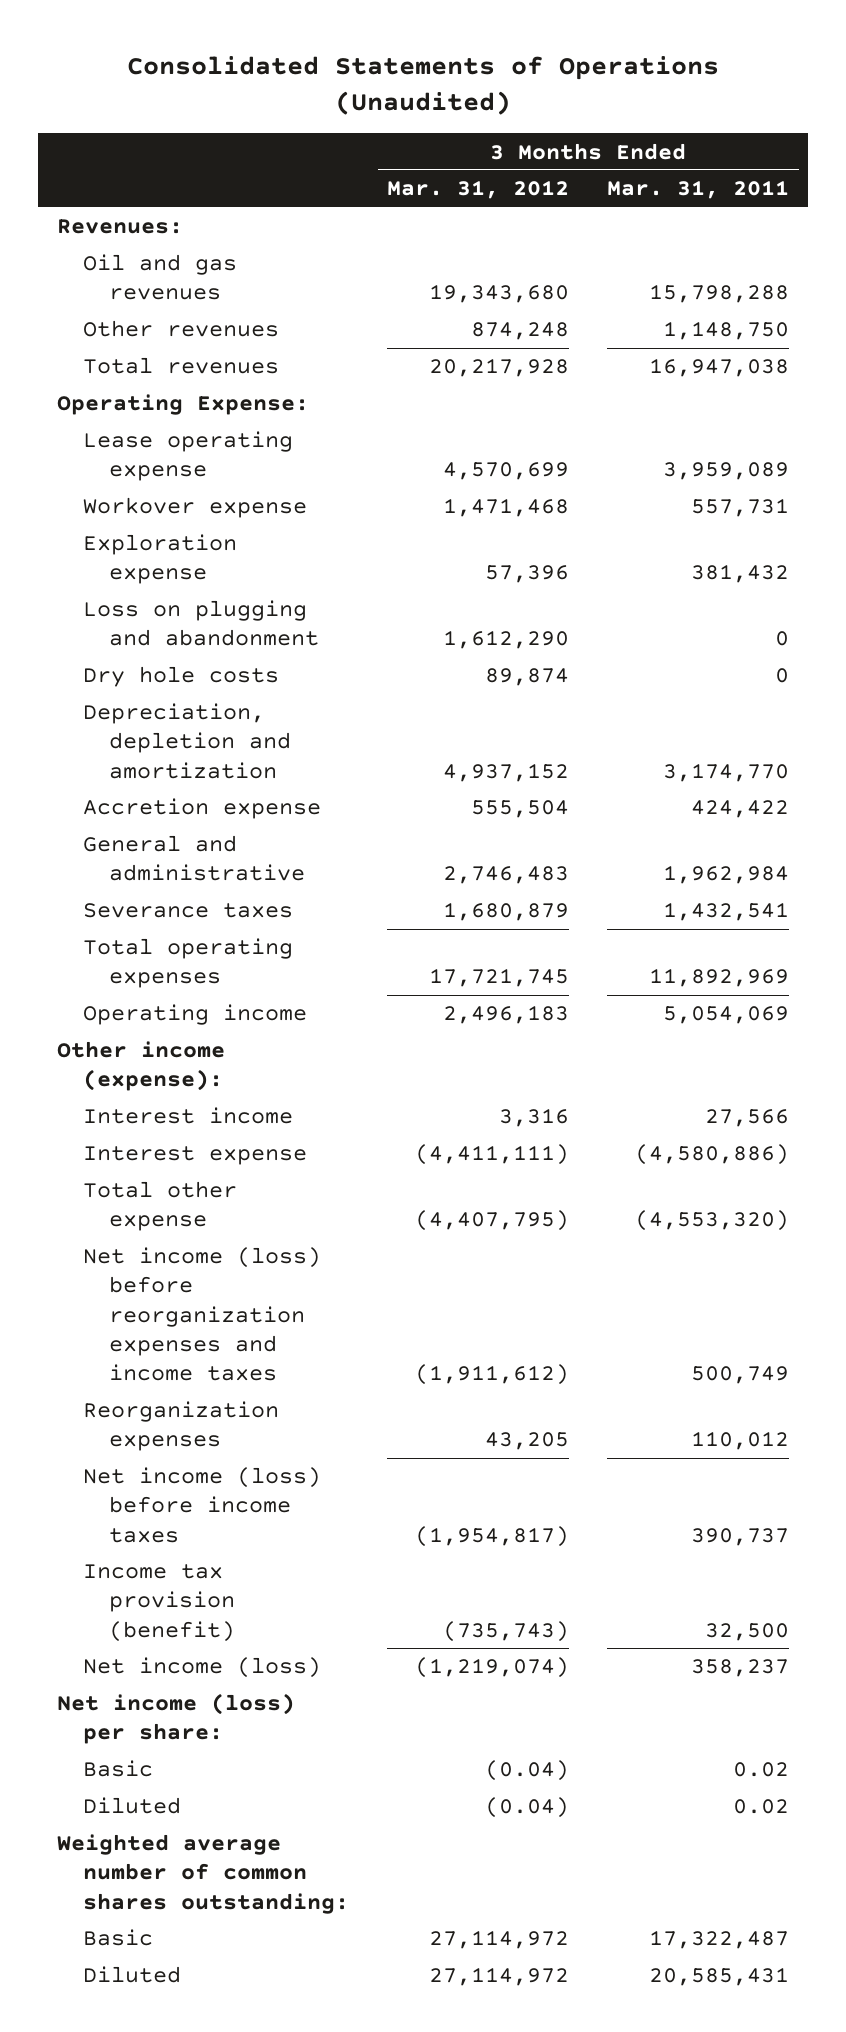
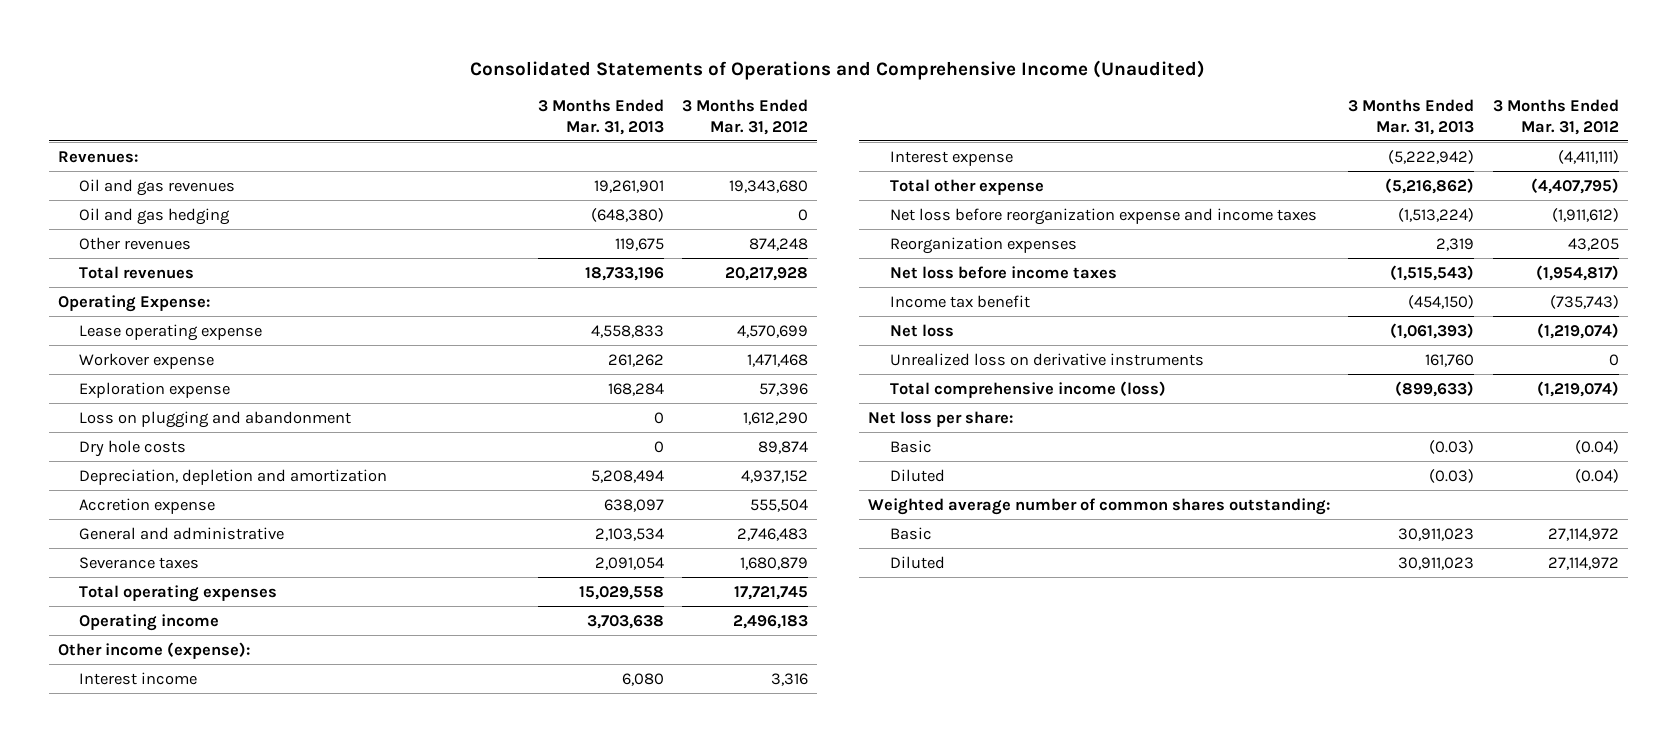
- Consolidated Statements of Operations (Unaudited)
+ Consolidated Statements of Operations and Comprehensive Income (Unaudited)
- | 3 Months Ended Mar. 31, 2012 | 3 Months Ended Mar. 31, 2011
+ | 3 Months Ended Mar. 31, 2013 | 3 Months Ended Mar. 31, 2012
+ Oil and gas hedging | (648,380) | 0
- Net income (loss) before reorganization expenses and income taxes | (1,911,612) | 500,749
+ Net loss before reorganization expense and income taxes | (1,513,224) | (1,911,612)
- Net income (loss) before income taxes | (1,954,817) | 390,737
- Income tax provision (benefit) | (735,743) | 32,500
- Net income (loss) | (1,219,074) | 358,237
- Net income (loss) per share:
+ Net loss before income taxes | (1,515,543) | (1,954,817)
+ Income tax benefit | (454,150) | (735,743)
+ Net loss | (1,061,393) | (1,219,074)
+ Unrealized loss on derivative instruments | 161,760 | 0
+ Total comprehensive income (loss) | (899,633) | (1,219,074)
+ Net loss per share:

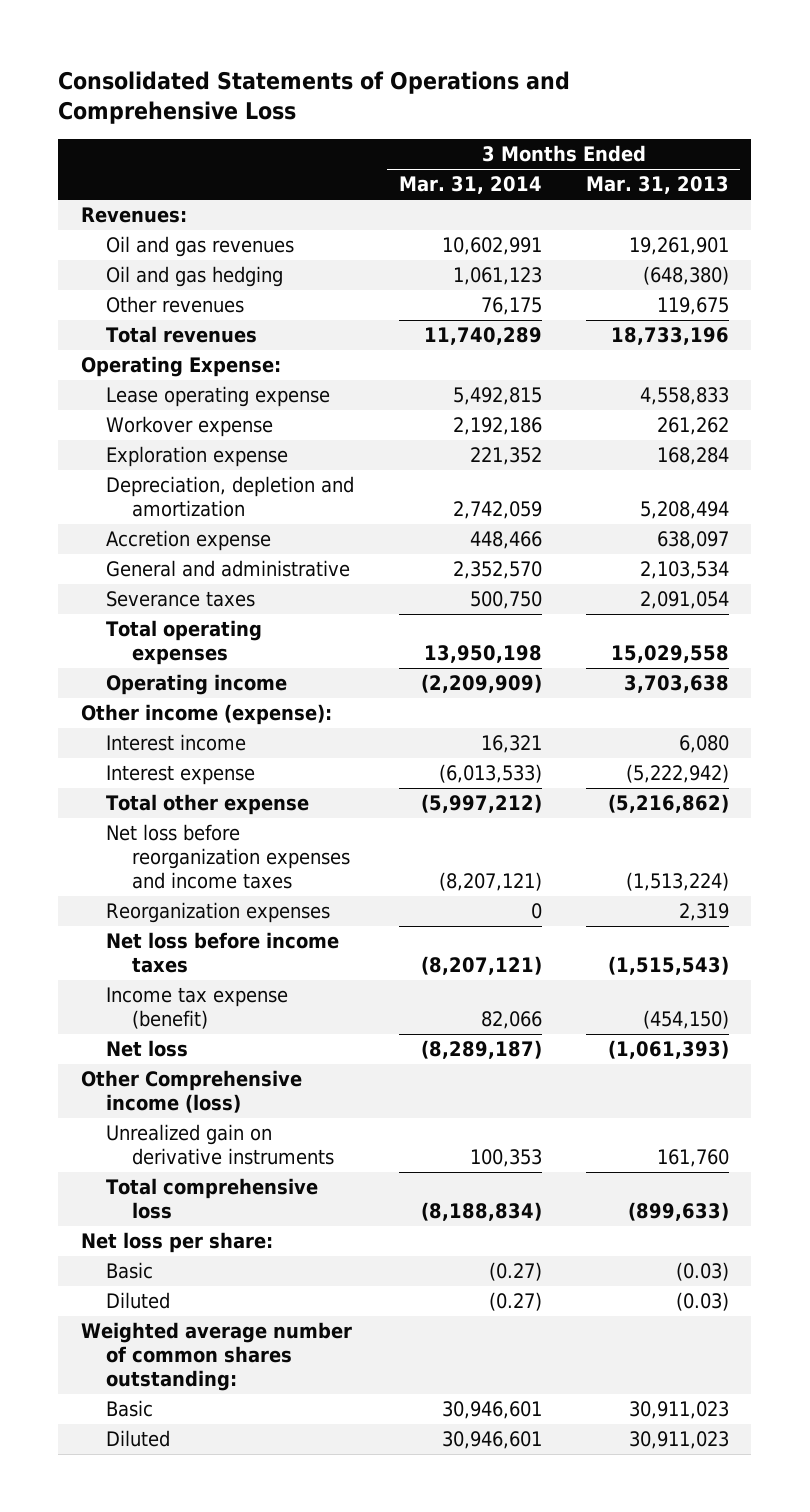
- Consolidated Statements of Operations and Comprehensive Income (Unaudited)
+ Consolidated Statements of Operations and Comprehensive Loss
- | 3 Months Ended Mar. 31, 2013 | 3 Months Ended Mar. 31, 2012
+ | 3 Months Ended Mar. 31, 2014 | 3 Months Ended Mar. 31, 2013
- Loss on plugging and abandonment | 0 | 1,612,290
- Dry hole costs | 0 | 89,874
- Net loss before reorganization expense and income taxes | (1,513,224) | (1,911,612)
+ Net loss before reorganization expenses and income taxes | (8,207,121) | (1,513,224)
- Income tax benefit | (454,150) | (735,743)
+ Income tax expense (benefit) | 82,066 | (454,150)
- Unrealized loss on derivative instruments | 161,760 | 0
- Total comprehensive income (loss) | (899,633) | (1,219,074)
+ Other Comprehensive income (loss)
+ Unrealized gain on derivative instruments | 100,353 | 161,760
+ Total comprehensive loss | (8,188,834) | (899,633)

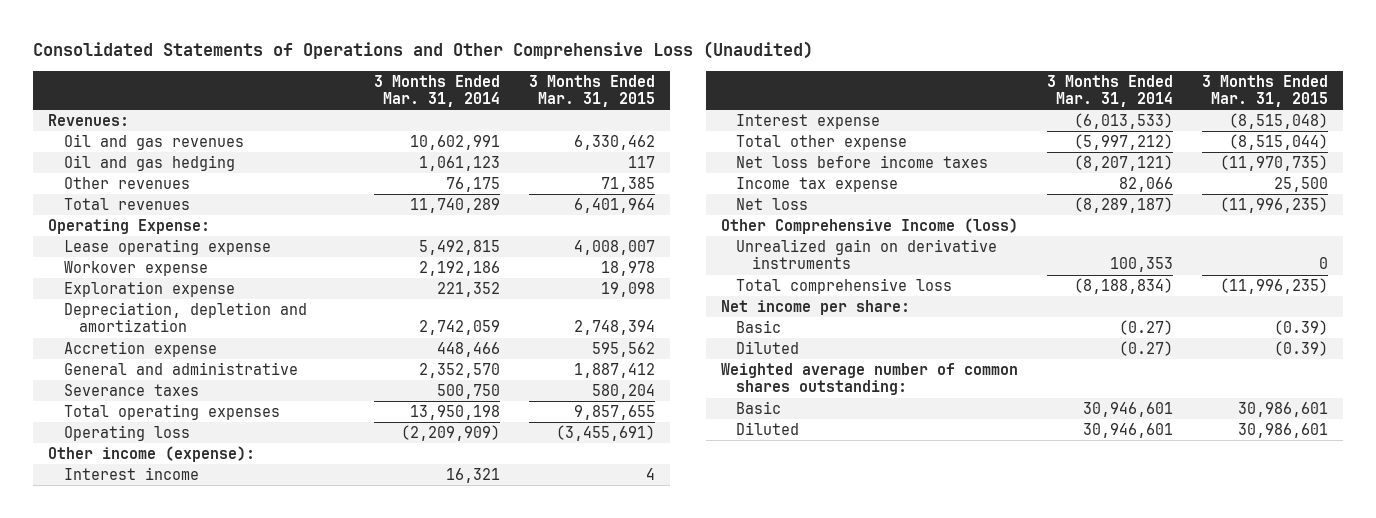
- Consolidated Statements of Operations and Comprehensive Loss
+ Consolidated Statements of Operations and Other Comprehensive Loss (Unaudited)
- | 3 Months Ended Mar. 31, 2014 | 3 Months Ended Mar. 31, 2013
+ | 3 Months Ended Mar. 31, 2014 | 3 Months Ended Mar. 31, 2015
- Operating income | (2,209,909) | 3,703,638
+ Operating loss | (2,209,909) | (3,455,691)
- Net loss before reorganization expenses and income taxes | (8,207,121) | (1,513,224)
- Reorganization expenses | 0 | 2,319
- Income tax expense (benefit) | 82,066 | (454,150)
+ Income tax expense | 82,066 | 25,500
- Other Comprehensive income (loss)
+ Other Comprehensive Income (loss)
- Net loss per share:
+ Net income per share:

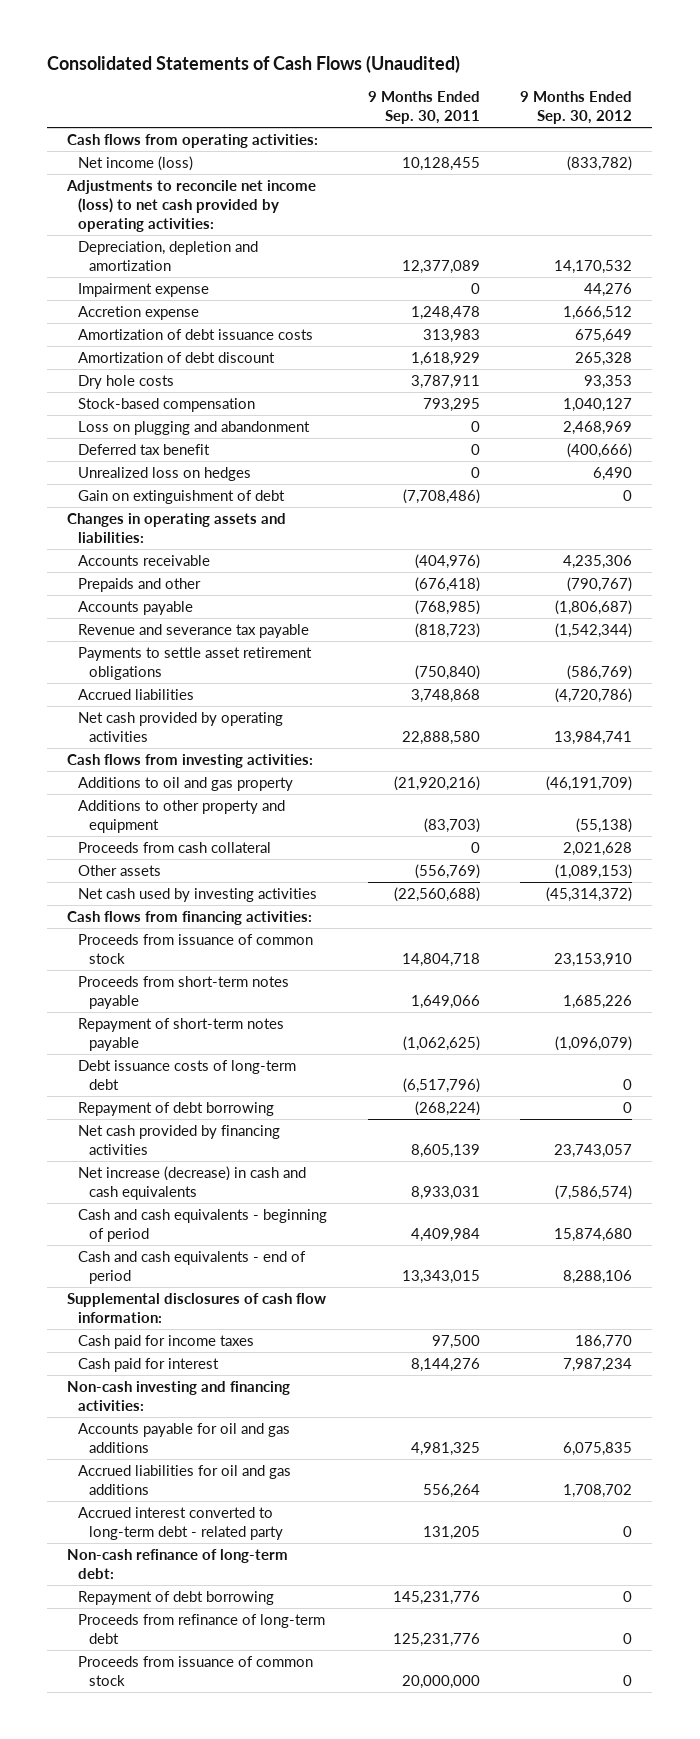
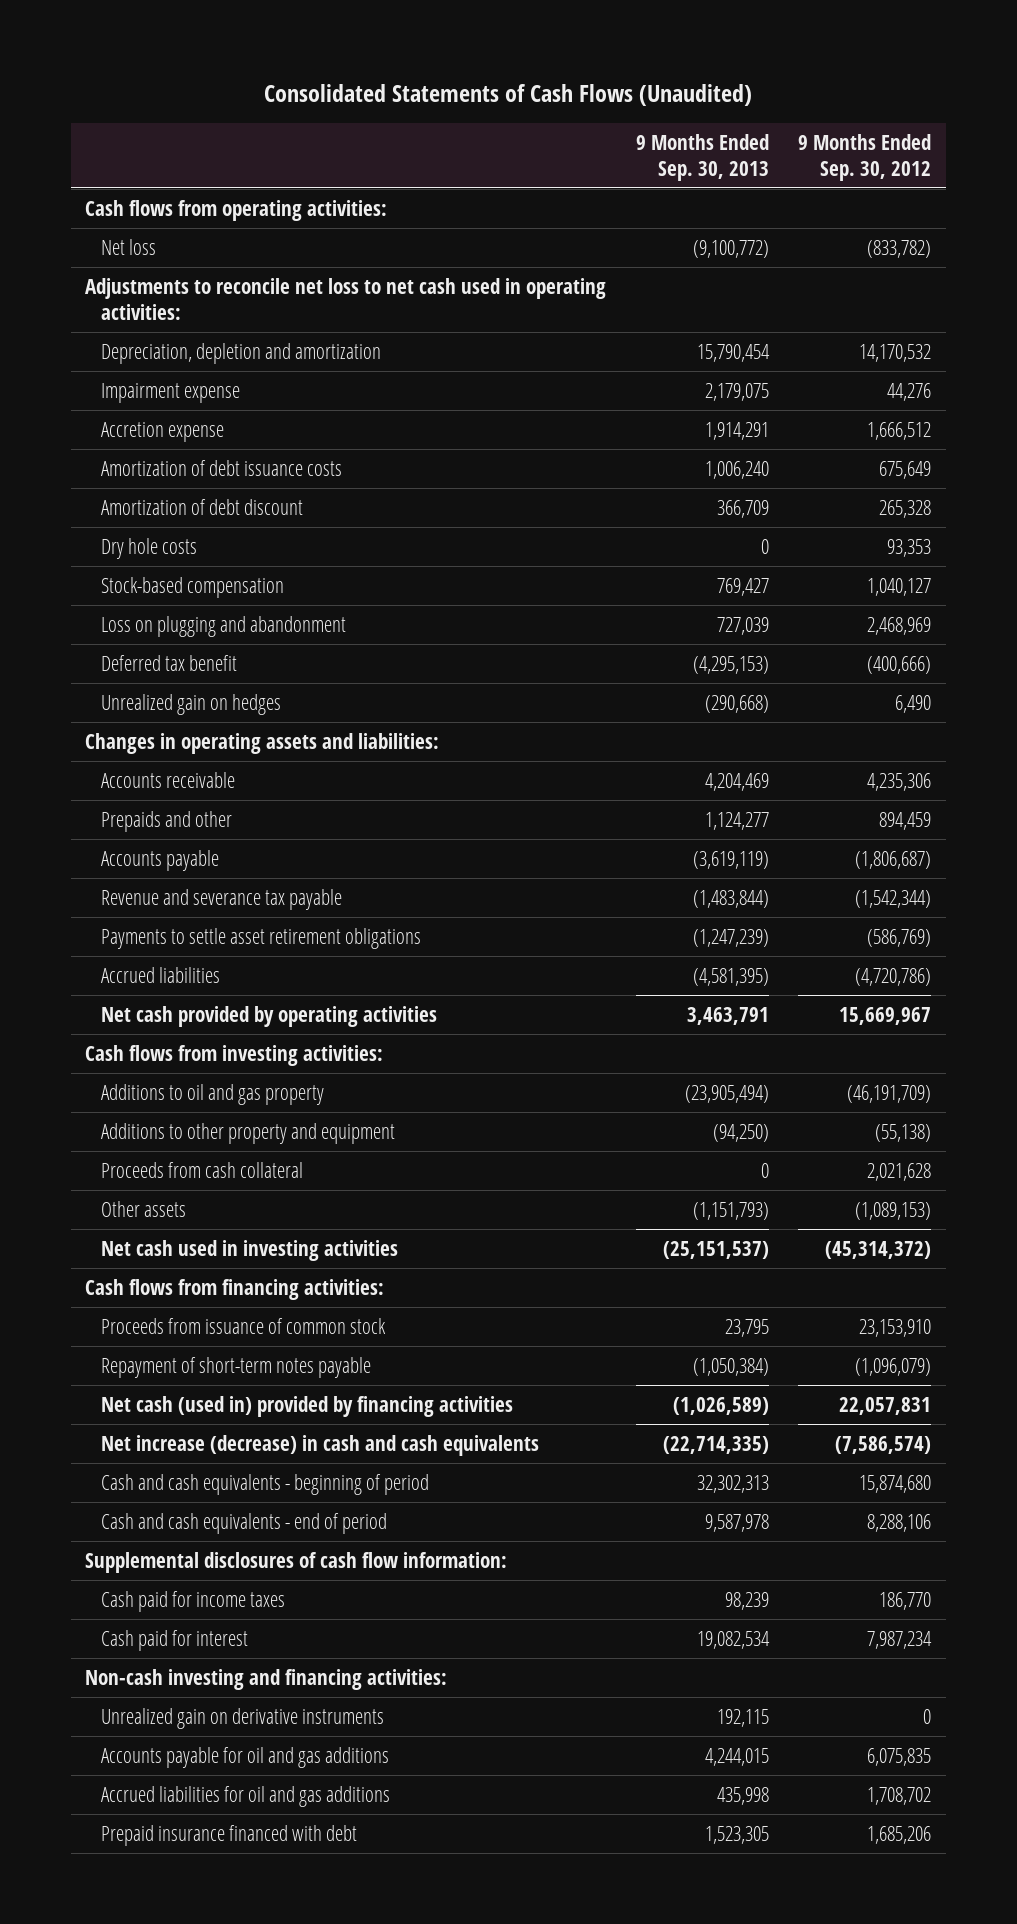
- | 9 Months Ended Sep. 30, 2011 | 9 Months Ended Sep. 30, 2012
+ | 9 Months Ended Sep. 30, 2013 | 9 Months Ended Sep. 30, 2012
- Net income (loss) | 10,128,455 | (833,782)
- Adjustments to reconcile net income (loss) to net cash provided by operating activities:
+ Net loss | (9,100,772) | (833,782)
+ Adjustments to reconcile net loss to net cash used in operating activities:
- Unrealized loss on hedges | 0 | 6,490
- Gain on extinguishment of debt | (7,708,486) | 0
+ Unrealized gain on hedges | (290,668) | 6,490
- Prepaids and other | (676,418) | (790,767)
+ Prepaids and other | 1,124,277 | 894,459
- Net cash provided by operating activities | 22,888,580 | 13,984,741
+ Net cash provided by operating activities | 3,463,791 | 15,669,967
- Net cash used by investing activities | (22,560,688) | (45,314,372)
+ Net cash used in investing activities | (25,151,537) | (45,314,372)
- Proceeds from short-term notes payable | 1,649,066 | 1,685,226
- Debt issuance costs of long-term debt | (6,517,796) | 0
- Repayment of debt borrowing | (268,224) | 0
- Net cash provided by financing activities | 8,605,139 | 23,743,057
+ Net cash (used in) provided by financing activities | (1,026,589) | 22,057,831
+ Unrealized gain on derivative instruments | 192,115 | 0
- Accrued interest converted to long-term debt - related party | 131,205 | 0
- Non-cash refinance of long-term debt:
- Repayment of debt borrowing | 145,231,776 | 0
- Proceeds from refinance of long-term debt | 125,231,776 | 0
- Proceeds from issuance of common stock | 20,000,000 | 0
+ Prepaid insurance financed with debt | 1,523,305 | 1,685,206

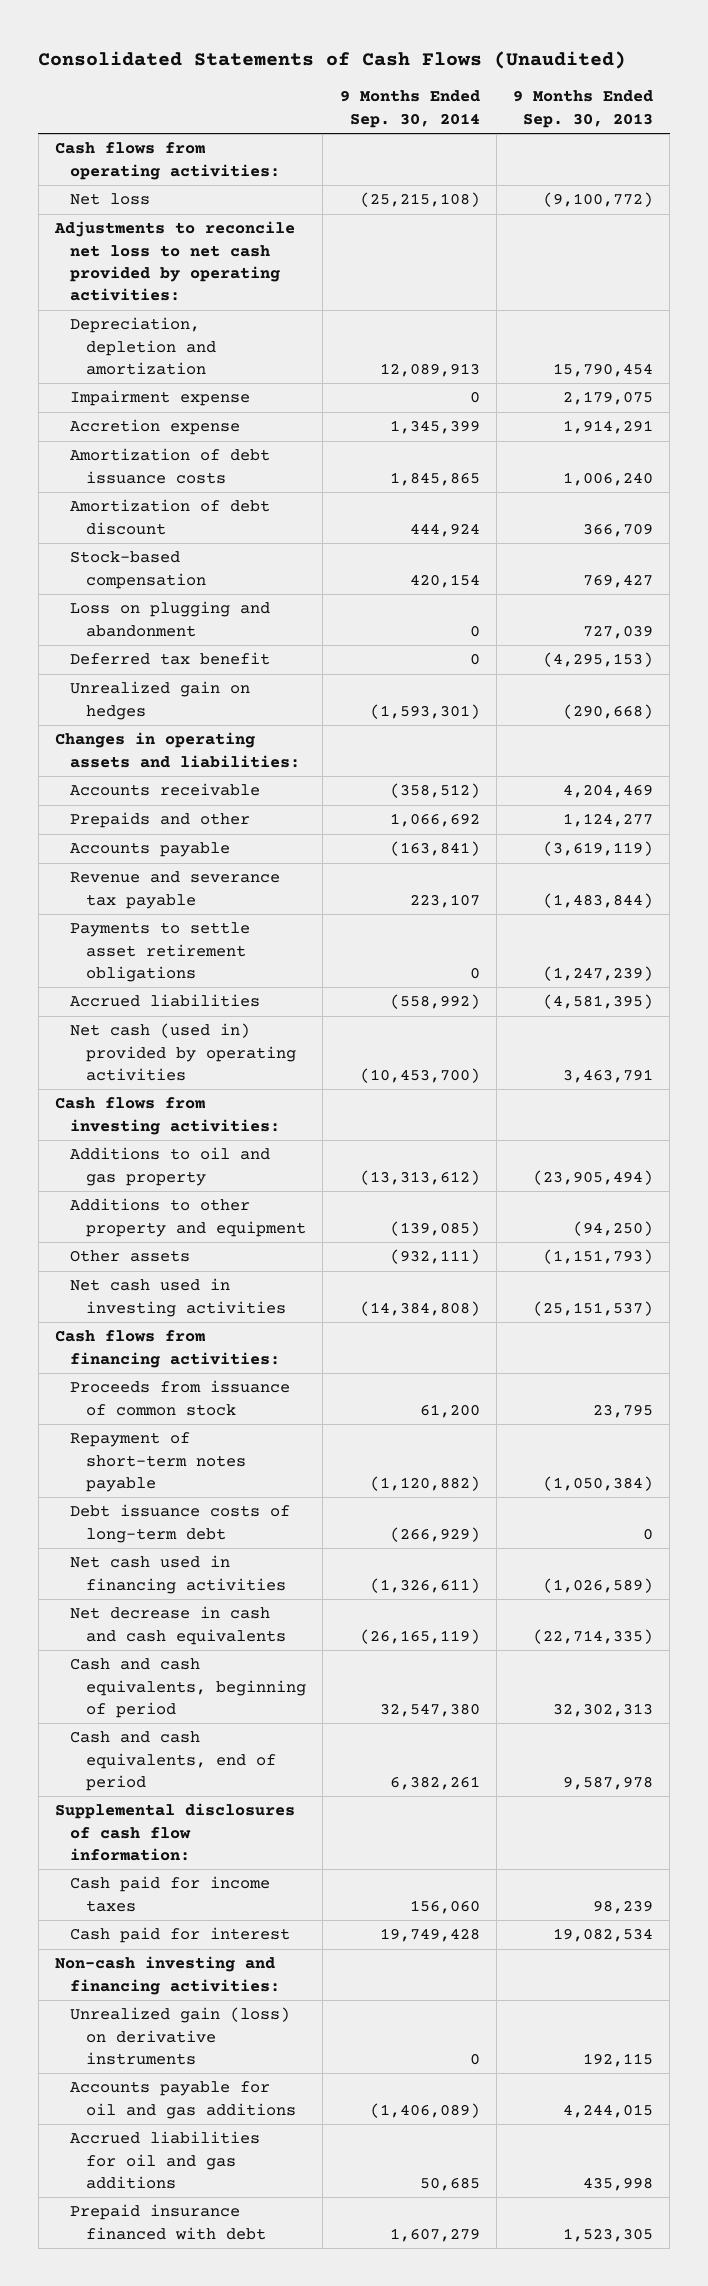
- | 9 Months Ended Sep. 30, 2013 | 9 Months Ended Sep. 30, 2012
+ | 9 Months Ended Sep. 30, 2014 | 9 Months Ended Sep. 30, 2013
- Adjustments to reconcile net loss to net cash used in operating activities:
+ Adjustments to reconcile net loss to net cash provided by operating activities:
- Dry hole costs | 0 | 93,353
- Net cash provided by operating activities | 3,463,791 | 15,669,967
+ Net cash (used in) provided by operating activities | (10,453,700) | 3,463,791
- Proceeds from cash collateral | 0 | 2,021,628
- Net cash (used in) provided by financing activities | (1,026,589) | 22,057,831
- Net increase (decrease) in cash and cash equivalents | (22,714,335) | (7,586,574)
- Cash and cash equivalents - beginning of period | 32,302,313 | 15,874,680
- Cash and cash equivalents - end of period | 9,587,978 | 8,288,106
+ Debt issuance costs of long-term debt | (266,929) | 0
+ Net cash used in financing activities | (1,326,611) | (1,026,589)
+ Net decrease in cash and cash equivalents | (26,165,119) | (22,714,335)
+ Cash and cash equivalents, beginning of period | 32,547,380 | 32,302,313
+ Cash and cash equivalents, end of period | 6,382,261 | 9,587,978
- Unrealized gain on derivative instruments | 192,115 | 0
+ Unrealized gain (loss) on derivative instruments | 0 | 192,115

